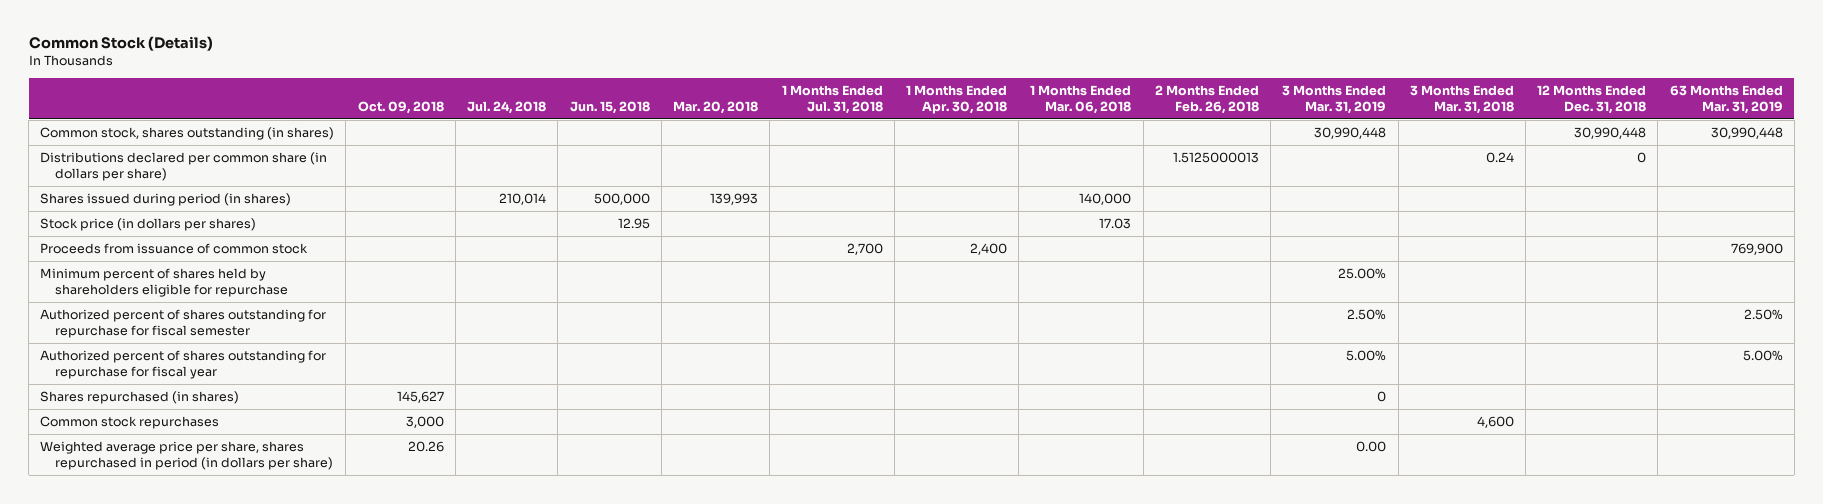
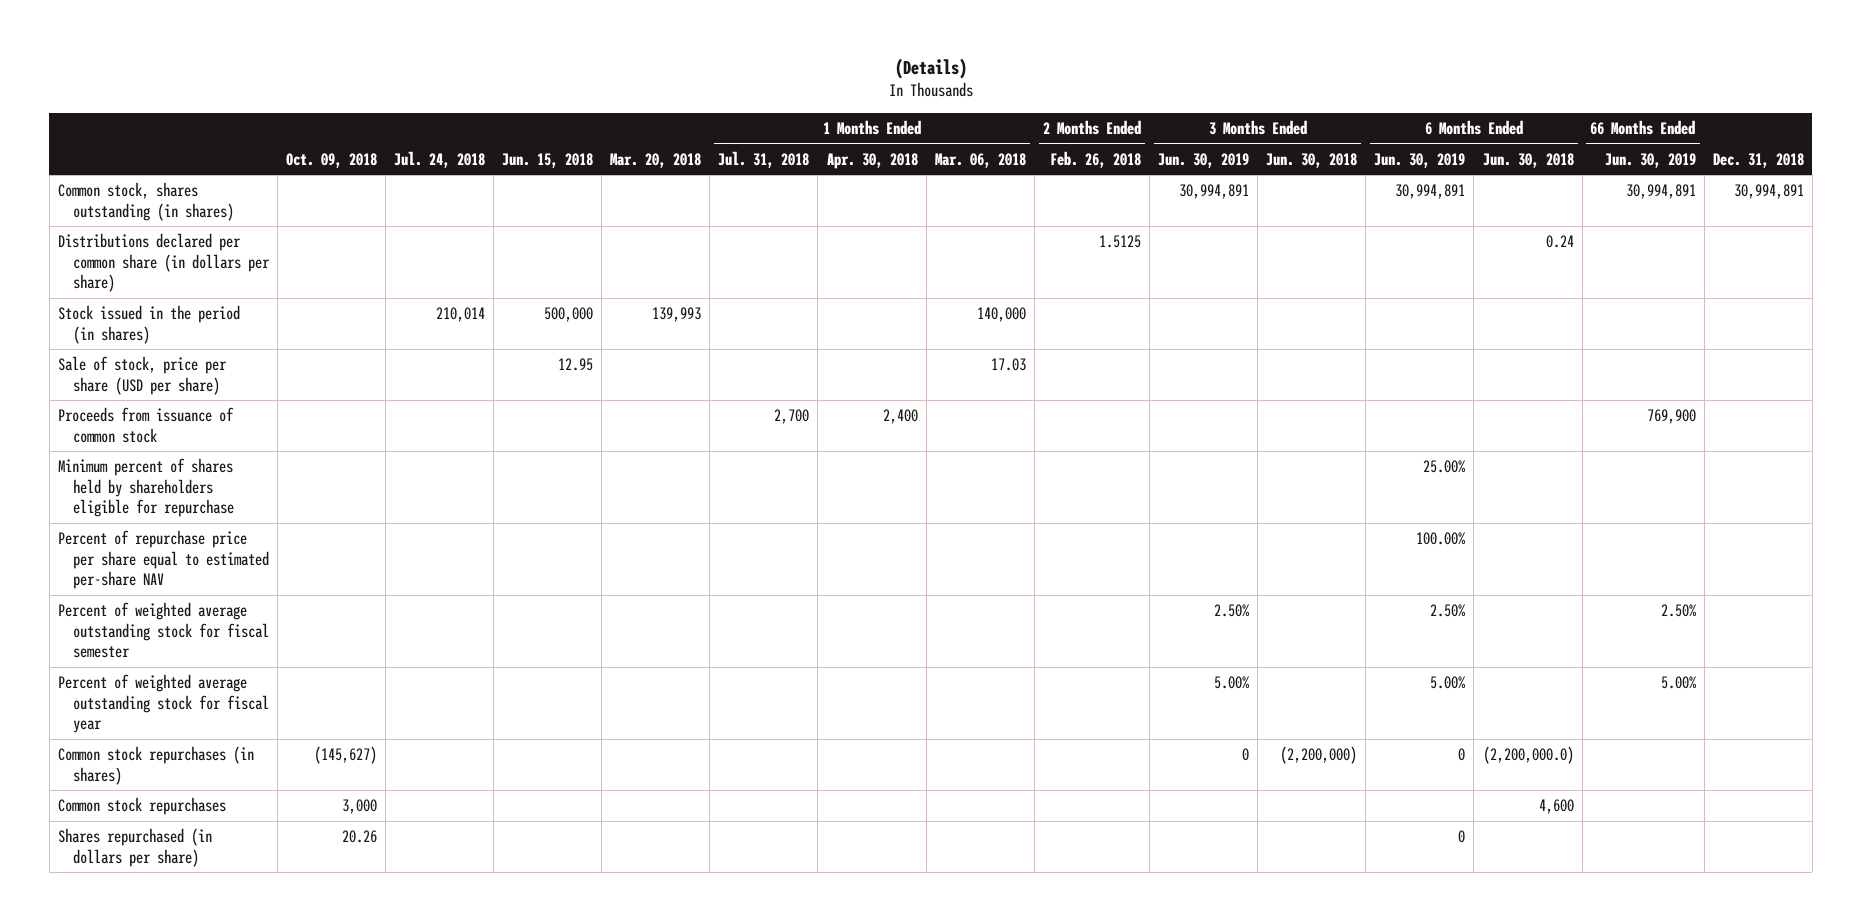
- Common Stock (Details)
+ (Details)
- | Oct. 09, 2018 | Jul. 24, 2018 | Jun. 15, 2018 | Mar. 20, 2018 | 1 Months Ended Jul. 31, 2018 | 1 Months Ended Apr. 30, 2018 | 1 Months Ended Mar. 06, 2018 | 2 Months Ended Feb. 26, 2018 | 3 Months Ended Mar. 31, 2019 | 3 Months Ended Mar. 31, 2018 | 12 Months Ended Dec. 31, 2018 | 63 Months Ended Mar. 31, 2019
+ | Oct. 09, 2018 | Jul. 24, 2018 | Jun. 15, 2018 | Mar. 20, 2018 | 1 Months Ended Jul. 31, 2018 | 1 Months Ended Apr. 30, 2018 | 1 Months Ended Mar. 06, 2018 | 2 Months Ended Feb. 26, 2018 | 3 Months Ended Jun. 30, 2019 | 3 Months Ended Jun. 30, 2018 | 6 Months Ended Jun. 30, 2019 | 6 Months Ended Jun. 30, 2018 | 66 Months Ended Jun. 30, 2019 | Dec. 31, 2018
- Distributions declared per common share (in dollars per share) | | | | | | | | 1.5125000013 | | 0.24 | 0 |
- Shares issued during period (in shares) | | 210,014 | 500,000 | 139,993 | | | 140,000 | | | | |
- Stock price (in dollars per shares) | | | 12.95 | | | | 17.03 | | | | |
+ Distributions declared per common share (in dollars per share) | | | | | | | | 1.5125 | | | | 0.24 | |
+ Stock issued in the period (in shares) | | 210,014 | 500,000 | 139,993 | | | 140,000 | | | | | | |
+ Sale of stock, price per share (USD per share) | | | 12.95 | | | | 17.03 | | | | | | |
- Authorized percent of shares outstanding for repurchase for fiscal semester | | | | | | | | | 2.50% | | | 2.50%
- Authorized percent of shares outstanding for repurchase for fiscal year | | | | | | | | | 5.00% | | | 5.00%
- Shares repurchased (in shares) | 145,627 | | | | | | | | 0 | | |
+ Percent of repurchase price per share equal to estimated per-share NAV | | | | | | | | | | | 100.00% | | |
+ Percent of weighted average outstanding stock for fiscal semester | | | | | | | | | 2.50% | | 2.50% | | 2.50% |
+ Percent of weighted average outstanding stock for fiscal year | | | | | | | | | 5.00% | | 5.00% | | 5.00% |
+ Common stock repurchases (in shares) | (145,627) | | | | | | | | 0 | (2,200,000) | 0 | (2,200,000.0) | |
- Weighted average price per share, shares repurchased in period (in dollars per share) | 20.26 | | | | | | | | 0.00 | | |
+ Shares repurchased (in dollars per share) | 20.26 | | | | | | | | | | 0 | | |

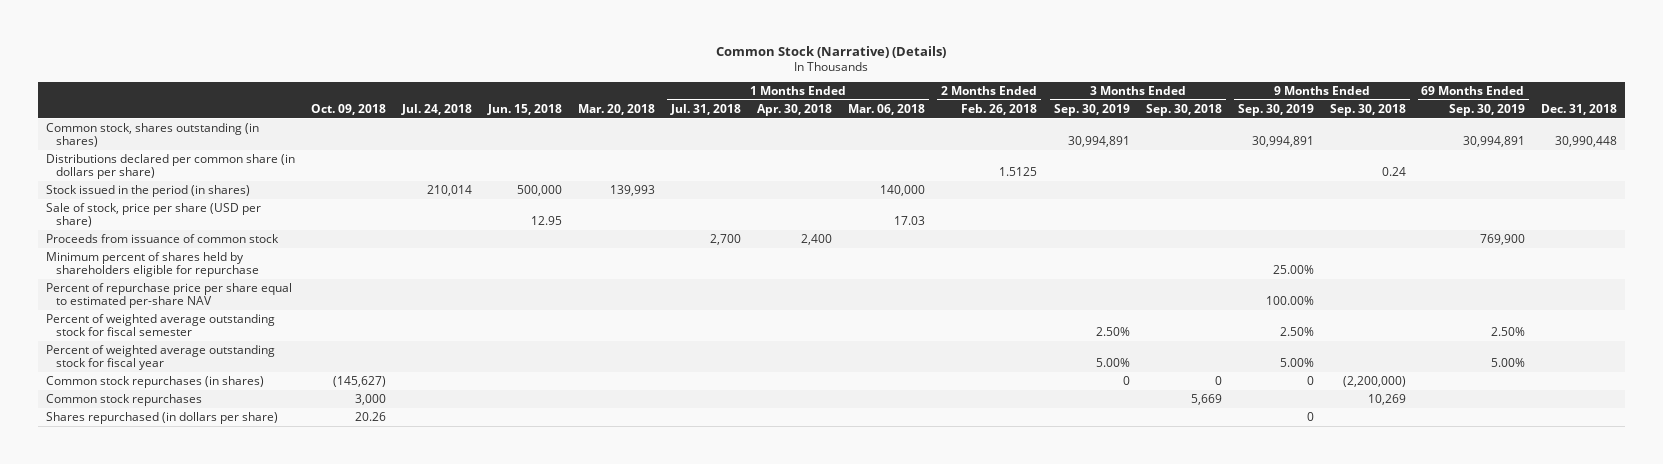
- (Details)
+ Common Stock (Narrative) (Details)
- | Oct. 09, 2018 | Jul. 24, 2018 | Jun. 15, 2018 | Mar. 20, 2018 | 1 Months Ended Jul. 31, 2018 | 1 Months Ended Apr. 30, 2018 | 1 Months Ended Mar. 06, 2018 | 2 Months Ended Feb. 26, 2018 | 3 Months Ended Jun. 30, 2019 | 3 Months Ended Jun. 30, 2018 | 6 Months Ended Jun. 30, 2019 | 6 Months Ended Jun. 30, 2018 | 66 Months Ended Jun. 30, 2019 | Dec. 31, 2018
+ | Oct. 09, 2018 | Jul. 24, 2018 | Jun. 15, 2018 | Mar. 20, 2018 | 1 Months Ended Jul. 31, 2018 | 1 Months Ended Apr. 30, 2018 | 1 Months Ended Mar. 06, 2018 | 2 Months Ended Feb. 26, 2018 | 3 Months Ended Sep. 30, 2019 | 3 Months Ended Sep. 30, 2018 | 9 Months Ended Sep. 30, 2019 | 9 Months Ended Sep. 30, 2018 | 69 Months Ended Sep. 30, 2019 | Dec. 31, 2018
- Common stock, shares outstanding (in shares) | | | | | | | | | 30,994,891 | | 30,994,891 | | 30,994,891 | 30,994,891
+ Common stock, shares outstanding (in shares) | | | | | | | | | 30,994,891 | | 30,994,891 | | 30,994,891 | 30,990,448

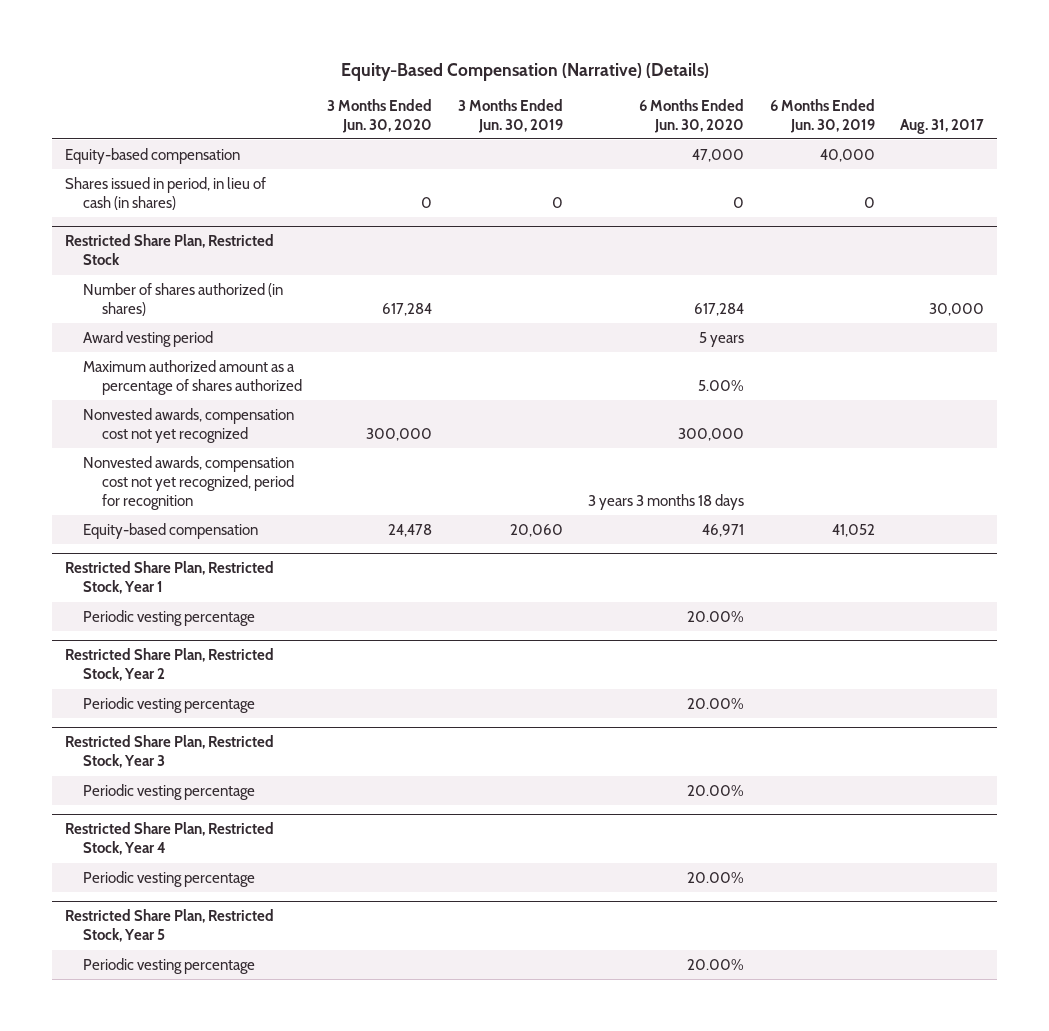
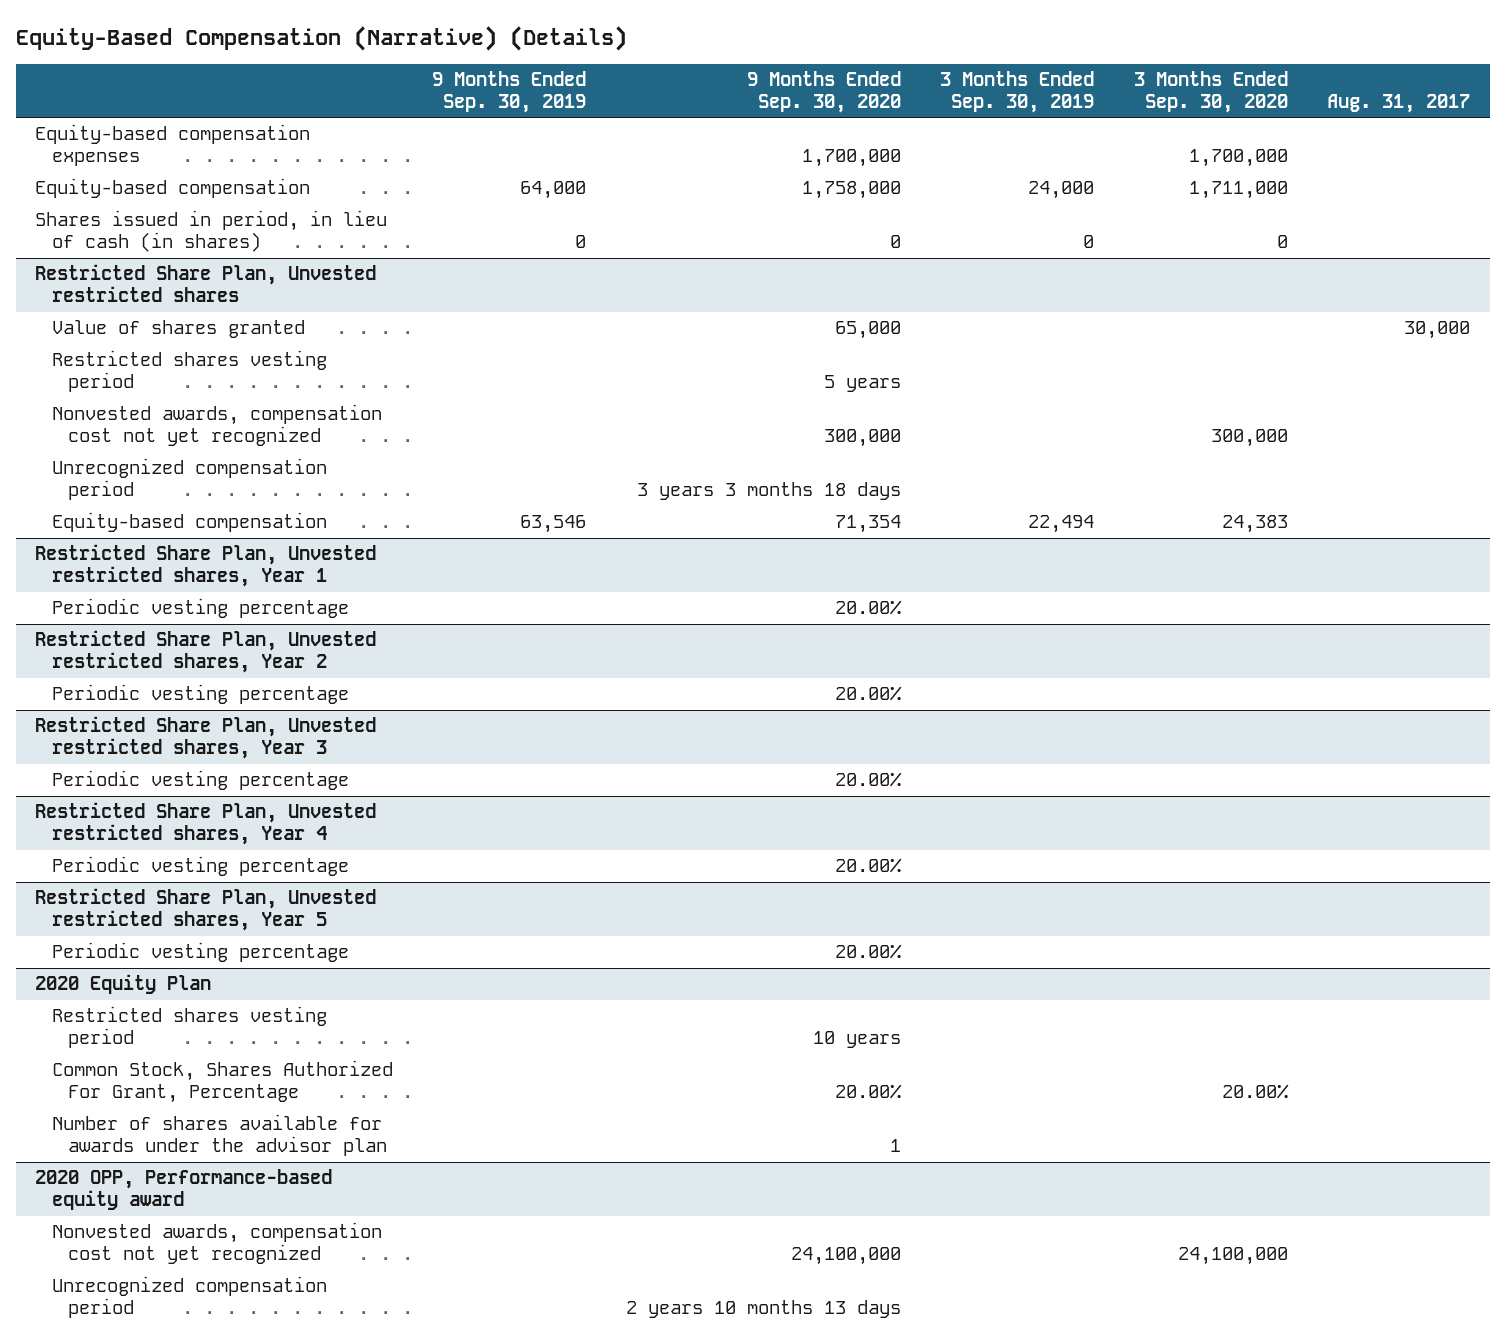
- | 3 Months Ended Jun. 30, 2020 | 3 Months Ended Jun. 30, 2019 | 6 Months Ended Jun. 30, 2020 | 6 Months Ended Jun. 30, 2019 | Aug. 31, 2017
+ | 9 Months Ended Sep. 30, 2019 | 9 Months Ended Sep. 30, 2020 | 3 Months Ended Sep. 30, 2019 | 3 Months Ended Sep. 30, 2020 | Aug. 31, 2017
+ Equity-based compensation expenses | | 1,700,000 | | 1,700,000 |
- Restricted Share Plan, Restricted Stock
- Number of shares authorized (in shares) | 617,284 | | 617,284 | | 30,000
- Award vesting period | | | 5 years | |
- Maximum authorized amount as a percentage of shares authorized | | | 5.00% | |
+ Restricted Share Plan, Unvested restricted shares
+ Value of shares granted | | 65,000 | | | 30,000
+ Restricted shares vesting period | | 5 years | | |
- Nonvested awards, compensation cost not yet recognized, period for recognition | | | 3 years 3 months 18 days | |
+ Unrecognized compensation period | | 3 years 3 months 18 days | | |
- Restricted Share Plan, Restricted Stock, Year 1
+ Restricted Share Plan, Unvested restricted shares, Year 1
- Restricted Share Plan, Restricted Stock, Year 2
+ Restricted Share Plan, Unvested restricted shares, Year 2
- Restricted Share Plan, Restricted Stock, Year 3
+ Restricted Share Plan, Unvested restricted shares, Year 3
- Restricted Share Plan, Restricted Stock, Year 4
+ Restricted Share Plan, Unvested restricted shares, Year 4
- Restricted Share Plan, Restricted Stock, Year 5
+ Restricted Share Plan, Unvested restricted shares, Year 5
+ 2020 Equity Plan
+ Restricted shares vesting period | | 10 years | | |
+ Common Stock, Shares Authorized For Grant, Percentage | | 20.00% | | 20.00% |
+ Number of shares available for awards under the advisor plan | | 1 | | |
+ 2020 OPP, Performance-based equity award
+ Nonvested awards, compensation cost not yet recognized | | 24,100,000 | | 24,100,000 |
+ Unrecognized compensation period | | 2 years 10 months 13 days | | |

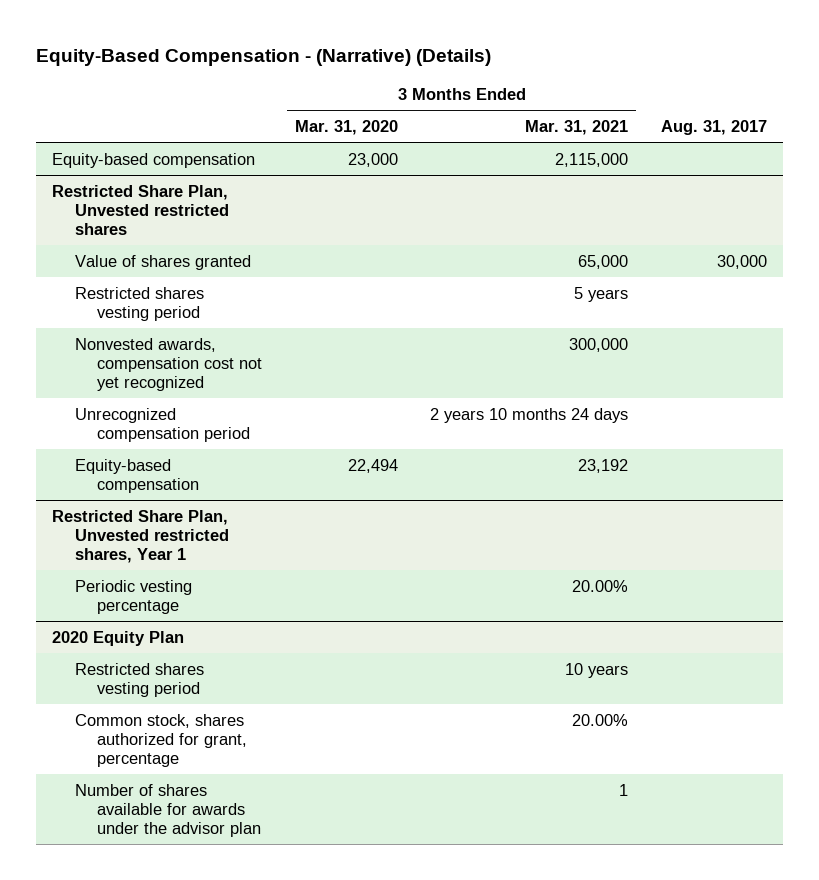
- Equity-Based Compensation (Narrative) (Details)
+ Equity-Based Compensation - (Narrative) (Details)
- | 9 Months Ended Sep. 30, 2019 | 9 Months Ended Sep. 30, 2020 | 3 Months Ended Sep. 30, 2019 | 3 Months Ended Sep. 30, 2020 | Aug. 31, 2017
+ | 3 Months Ended Mar. 31, 2020 | 3 Months Ended Mar. 31, 2021 | Aug. 31, 2017
- Equity-based compensation expenses | | 1,700,000 | | 1,700,000 |
- Shares issued in period, in lieu of cash (in shares) | 0 | 0 | 0 | 0 |
- Restricted Share Plan, Unvested restricted shares, Year 2
- Periodic vesting percentage | | 20.00% | | |
- Restricted Share Plan, Unvested restricted shares, Year 3
- Periodic vesting percentage | | 20.00% | | |
- Restricted Share Plan, Unvested restricted shares, Year 4
- Periodic vesting percentage | | 20.00% | | |
- Restricted Share Plan, Unvested restricted shares, Year 5
- Periodic vesting percentage | | 20.00% | | |
@ 2020 Equity Plan
- Common Stock, Shares Authorized For Grant, Percentage | | 20.00% | | 20.00% |
+ Common stock, shares authorized for grant, percentage | | 20.00% |
- 2020 OPP, Performance-based equity award
- Nonvested awards, compensation cost not yet recognized | | 24,100,000 | | 24,100,000 |
- Unrecognized compensation period | | 2 years 10 months 13 days | | |

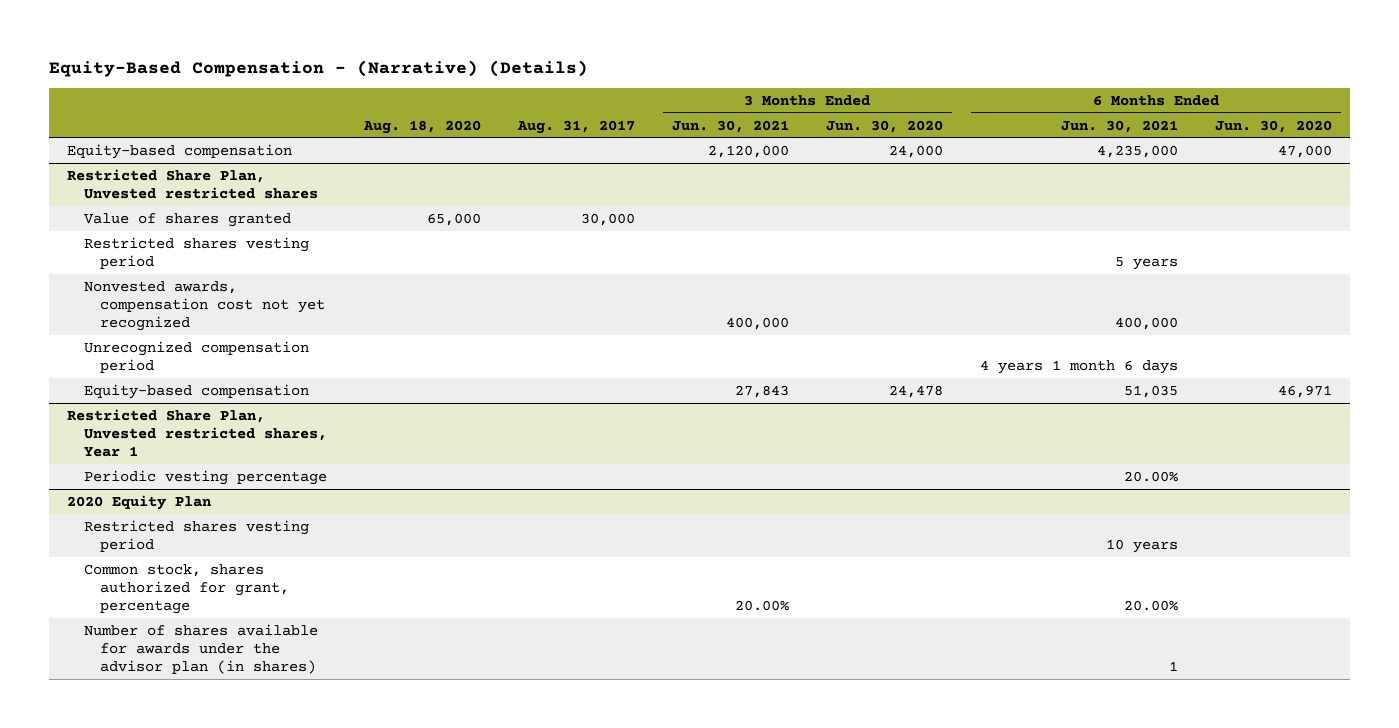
- | 3 Months Ended Mar. 31, 2020 | 3 Months Ended Mar. 31, 2021 | Aug. 31, 2017
+ | Aug. 18, 2020 | Aug. 31, 2017 | 3 Months Ended Jun. 30, 2021 | 3 Months Ended Jun. 30, 2020 | 6 Months Ended Jun. 30, 2021 | 6 Months Ended Jun. 30, 2020
@ 2020 Equity Plan
- Number of shares available for awards under the advisor plan | | 1 |
+ Number of shares available for awards under the advisor plan (in shares) | | | | | 1 |

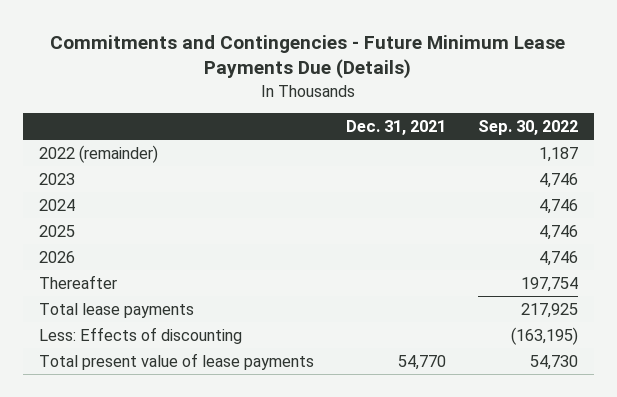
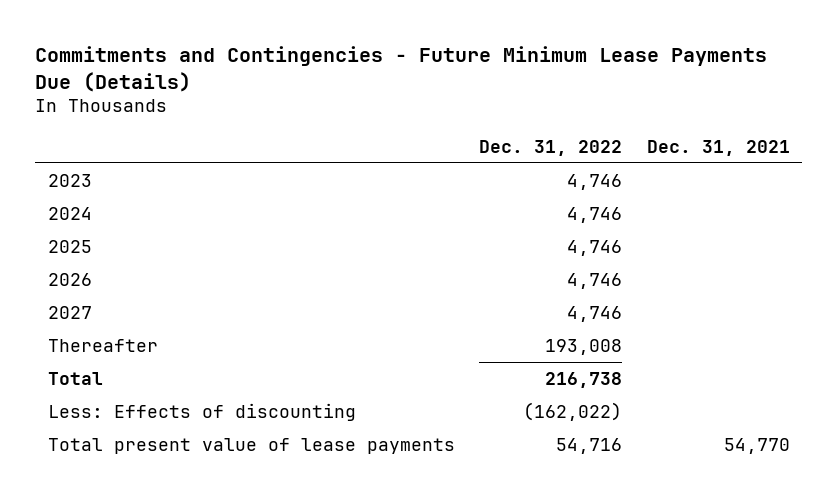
- | Dec. 31, 2021 | Sep. 30, 2022
+ | Dec. 31, 2022 | Dec. 31, 2021
- 2022 (remainder) | | 1,187
+ 2027 | 4,746 |
- Total lease payments | | 217,925
+ Total | 216,738 |

